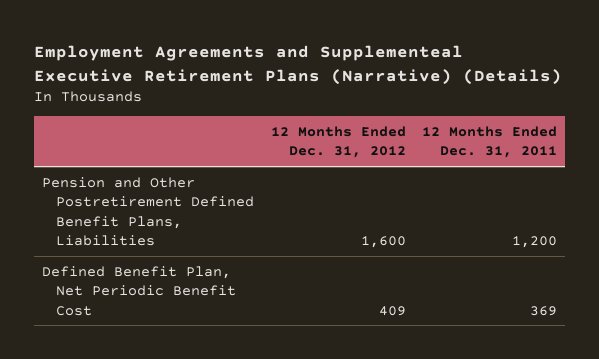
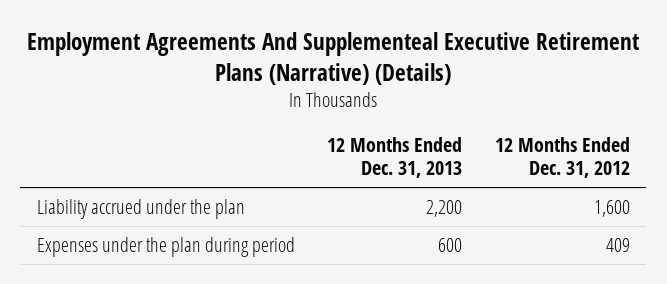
- Employment Agreements and Supplementeal Executive Retirement Plans (Narrative) (Details)
+ Employment Agreements And Supplementeal Executive Retirement Plans (Narrative) (Details)
- | 12 Months Ended Dec. 31, 2012 | 12 Months Ended Dec. 31, 2011
+ | 12 Months Ended Dec. 31, 2013 | 12 Months Ended Dec. 31, 2012
- Pension and Other Postretirement Defined Benefit Plans, Liabilities | 1,600 | 1,200
- Defined Benefit Plan, Net Periodic Benefit Cost | 409 | 369
+ Liability accrued under the plan | 2,200 | 1,600
+ Expenses under the plan during period | 600 | 409

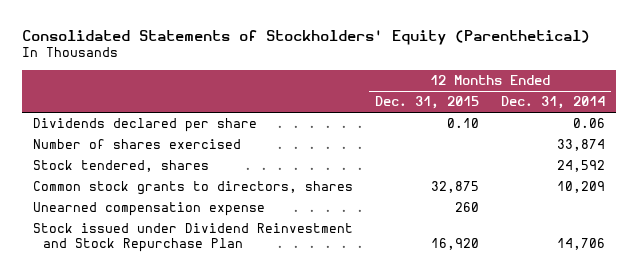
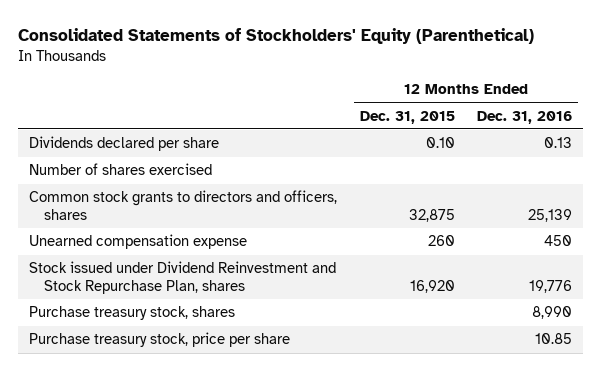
- | 12 Months Ended Dec. 31, 2015 | 12 Months Ended Dec. 31, 2014
+ | 12 Months Ended Dec. 31, 2015 | 12 Months Ended Dec. 31, 2016
- Stock tendered, shares | | 24,592
- Common stock grants to directors, shares | 32,875 | 10,209
+ Common stock grants to directors and officers, shares | 32,875 | 25,139
- Stock issued under Dividend Reinvestment and Stock Repurchase Plan | 16,920 | 14,706
+ Stock issued under Dividend Reinvestment and Stock Repurchase Plan, shares | 16,920 | 19,776
+ Purchase treasury stock, shares | | 8,990
+ Purchase treasury stock, price per share | | 10.85

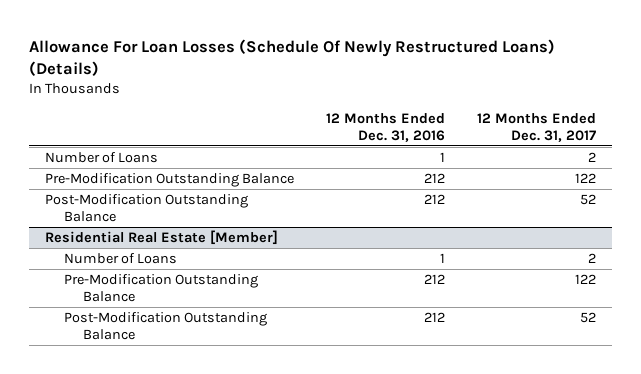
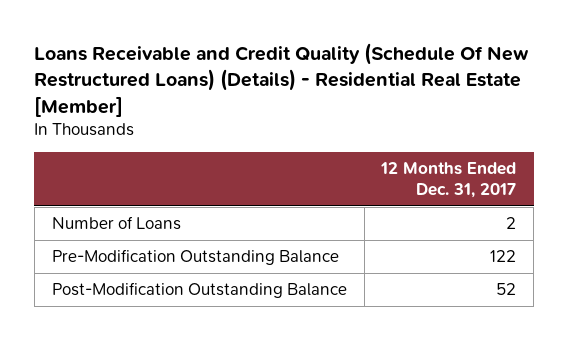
- Allowance For Loan Losses (Schedule Of Newly Restructured Loans) (Details)
+ Loans Receivable and Credit Quality (Schedule Of New Restructured Loans) (Details) - Residential Real Estate [Member]
- | 12 Months Ended Dec. 31, 2016 | 12 Months Ended Dec. 31, 2017
+ | 12 Months Ended Dec. 31, 2017
- Residential Real Estate [Member]
- Number of Loans | 1 | 2
- Pre-Modification Outstanding Balance | 212 | 122
- Post-Modification Outstanding Balance | 212 | 52

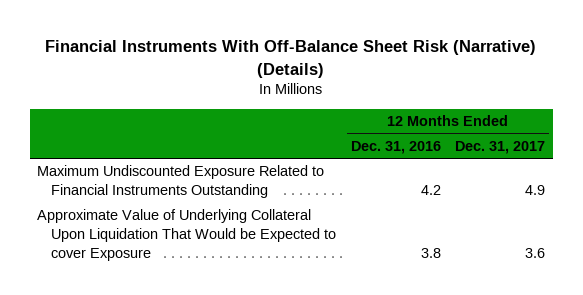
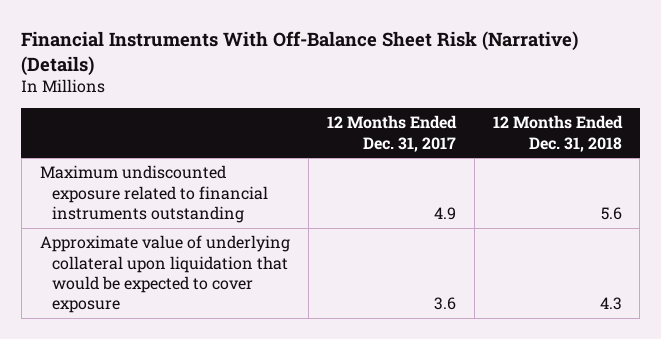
- | 12 Months Ended Dec. 31, 2016 | 12 Months Ended Dec. 31, 2017
+ | 12 Months Ended Dec. 31, 2017 | 12 Months Ended Dec. 31, 2018
- Maximum Undiscounted Exposure Related to Financial Instruments Outstanding | 4.2 | 4.9
- Approximate Value of Underlying Collateral Upon Liquidation That Would be Expected to cover Exposure | 3.8 | 3.6
+ Maximum undiscounted exposure related to financial instruments outstanding | 4.9 | 5.6
+ Approximate value of underlying collateral upon liquidation that would be expected to cover exposure | 3.6 | 4.3

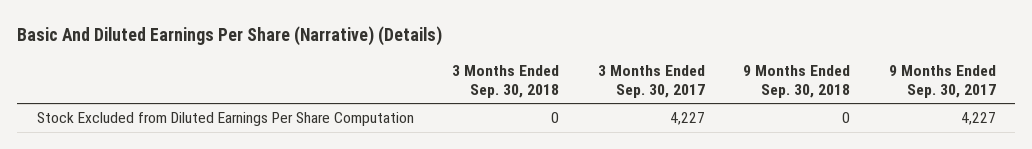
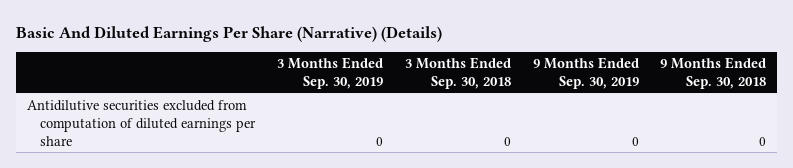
- | 3 Months Ended Sep. 30, 2018 | 3 Months Ended Sep. 30, 2017 | 9 Months Ended Sep. 30, 2018 | 9 Months Ended Sep. 30, 2017
+ | 3 Months Ended Sep. 30, 2019 | 3 Months Ended Sep. 30, 2018 | 9 Months Ended Sep. 30, 2019 | 9 Months Ended Sep. 30, 2018
- Stock Excluded from Diluted Earnings Per Share Computation | 0 | 4,227 | 0 | 4,227
+ Antidilutive securities excluded from computation of diluted earnings per share | 0 | 0 | 0 | 0

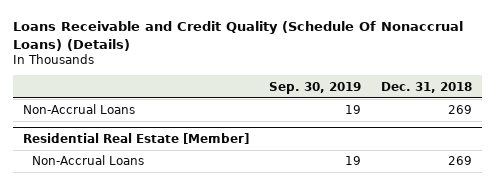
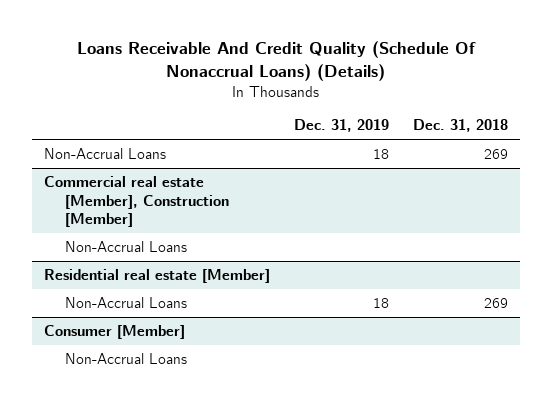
- Loans Receivable and Credit Quality (Schedule Of Nonaccrual Loans) (Details)
+ Loans Receivable And Credit Quality (Schedule Of Nonaccrual Loans) (Details)
- | Sep. 30, 2019 | Dec. 31, 2018
+ | Dec. 31, 2019 | Dec. 31, 2018
- Residential Real Estate [Member]
+ Commercial real estate [Member], Construction [Member]
+ Non-Accrual Loans
+ Residential real estate [Member]
+ Consumer [Member]
+ Non-Accrual Loans

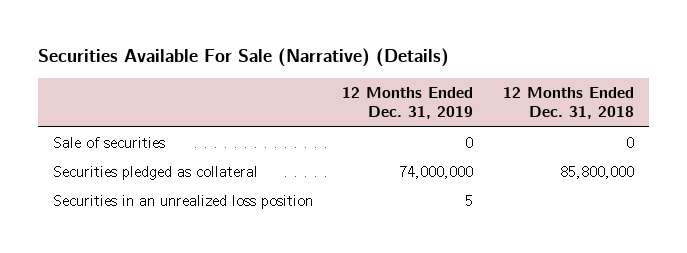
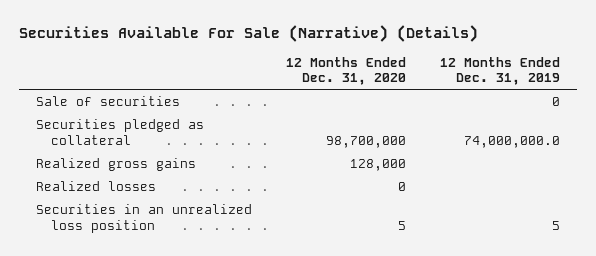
- | 12 Months Ended Dec. 31, 2019 | 12 Months Ended Dec. 31, 2018
+ | 12 Months Ended Dec. 31, 2020 | 12 Months Ended Dec. 31, 2019
- Securities pledged as collateral | 74,000,000 | 85,800,000
+ Securities pledged as collateral | 98,700,000 | 74,000,000.0
+ Realized gross gains | 128,000 |
+ Realized losses | 0 |

